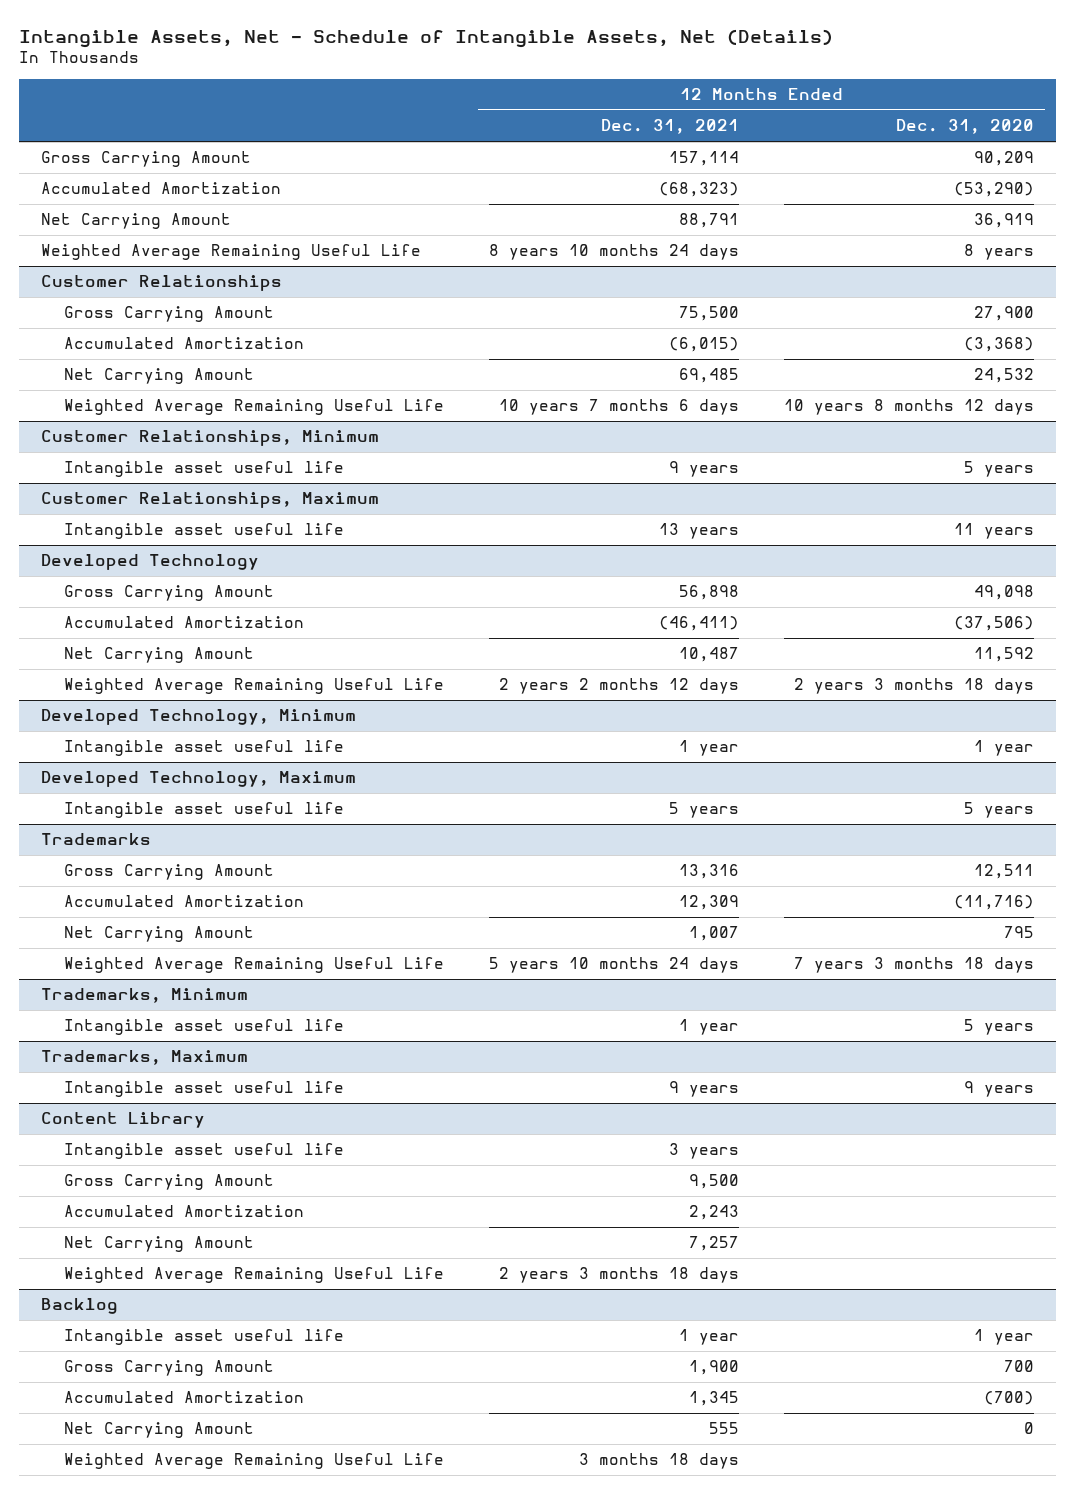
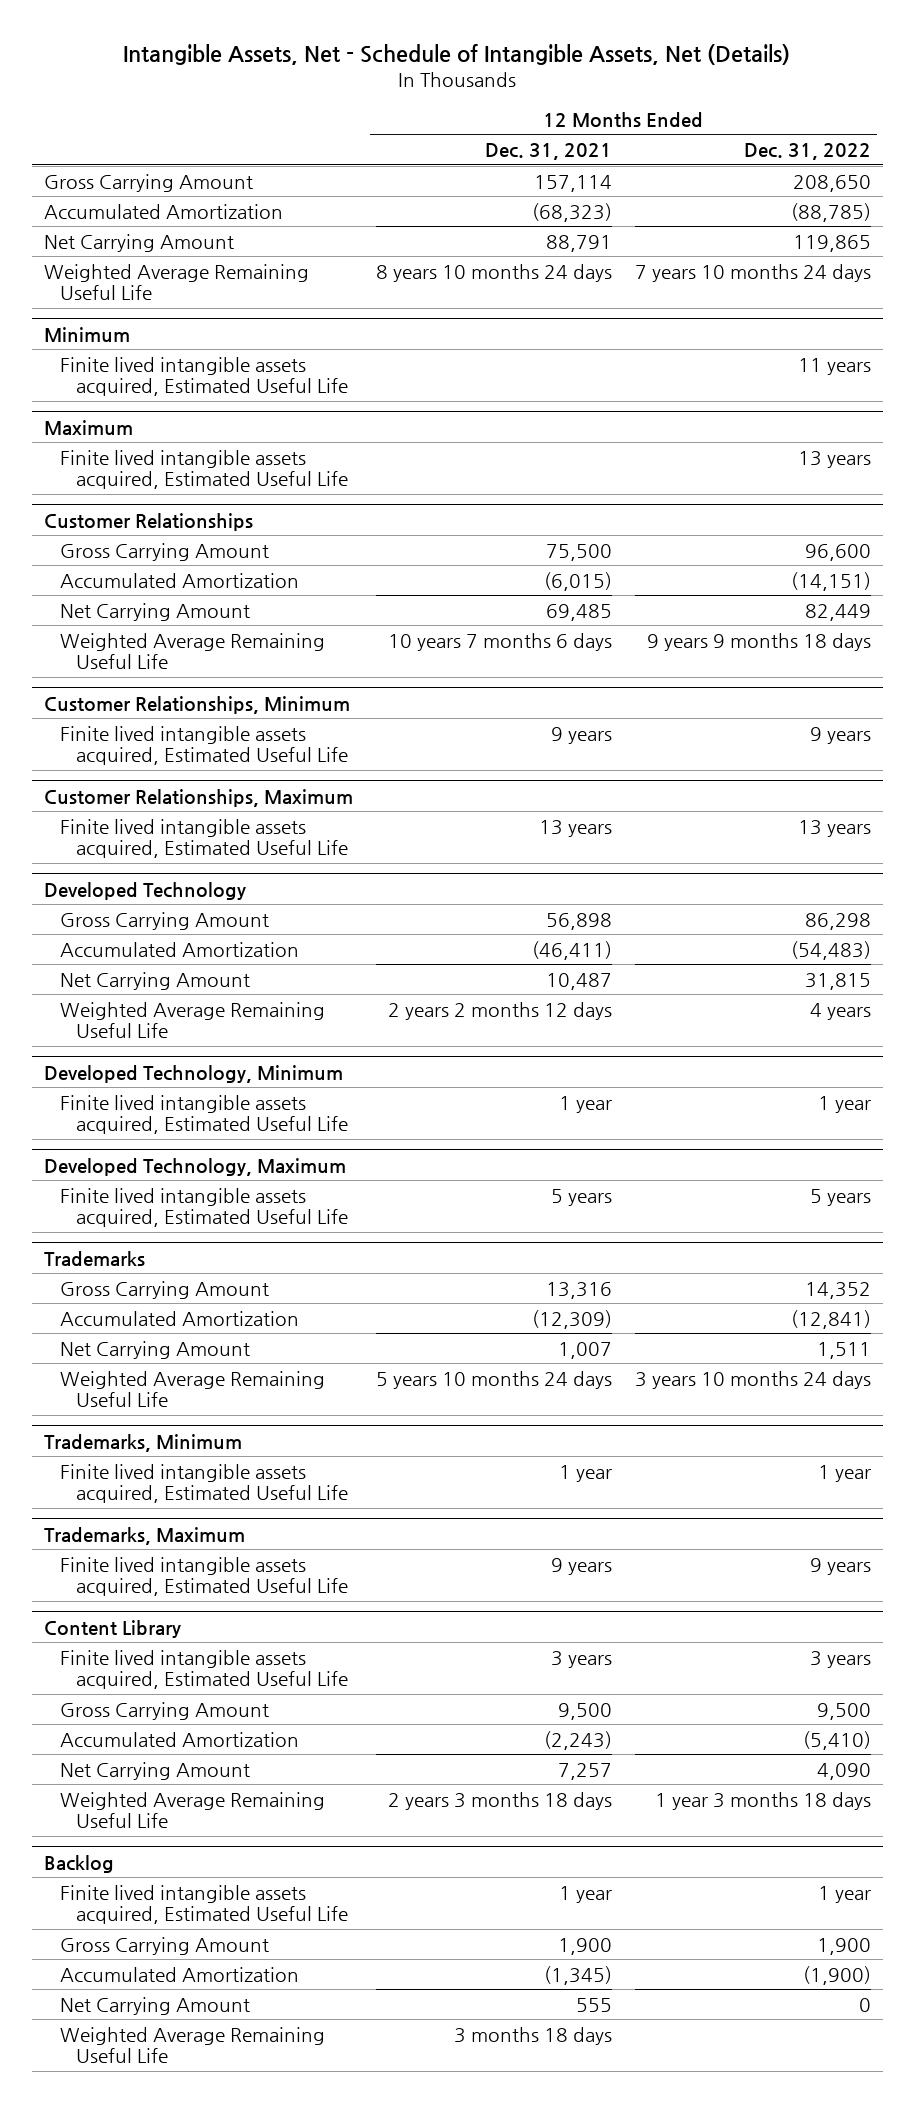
- | 12 Months Ended Dec. 31, 2021 | 12 Months Ended Dec. 31, 2020
+ | 12 Months Ended Dec. 31, 2021 | 12 Months Ended Dec. 31, 2022
+ Minimum
+ Finite lived intangible assets acquired, Estimated Useful Life | | 11 years
+ Maximum
+ Finite lived intangible assets acquired, Estimated Useful Life | | 13 years
@ Customer Relationships, Minimum
- Intangible asset useful life | 9 years | 5 years
+ Finite lived intangible assets acquired, Estimated Useful Life | 9 years | 9 years
@ Customer Relationships, Maximum
- Intangible asset useful life | 13 years | 11 years
+ Finite lived intangible assets acquired, Estimated Useful Life | 13 years | 13 years
@ Developed Technology, Minimum
- Intangible asset useful life | 1 year | 1 year
+ Finite lived intangible assets acquired, Estimated Useful Life | 1 year | 1 year
@ Developed Technology, Maximum
- Intangible asset useful life | 5 years | 5 years
+ Finite lived intangible assets acquired, Estimated Useful Life | 5 years | 5 years
@ Trademarks
- Accumulated Amortization | 12,309 | (11,716)
+ Accumulated Amortization | (12,309) | (12,841)
@ Trademarks, Minimum
- Intangible asset useful life | 1 year | 5 years
+ Finite lived intangible assets acquired, Estimated Useful Life | 1 year | 1 year
@ Trademarks, Maximum
- Intangible asset useful life | 9 years | 9 years
+ Finite lived intangible assets acquired, Estimated Useful Life | 9 years | 9 years
@ Content Library
- Intangible asset useful life | 3 years |
+ Finite lived intangible assets acquired, Estimated Useful Life | 3 years | 3 years
- Accumulated Amortization | 2,243 |
+ Accumulated Amortization | (2,243) | (5,410)
@ Backlog
- Intangible asset useful life | 1 year | 1 year
+ Finite lived intangible assets acquired, Estimated Useful Life | 1 year | 1 year
- Accumulated Amortization | 1,345 | (700)
+ Accumulated Amortization | (1,345) | (1,900)

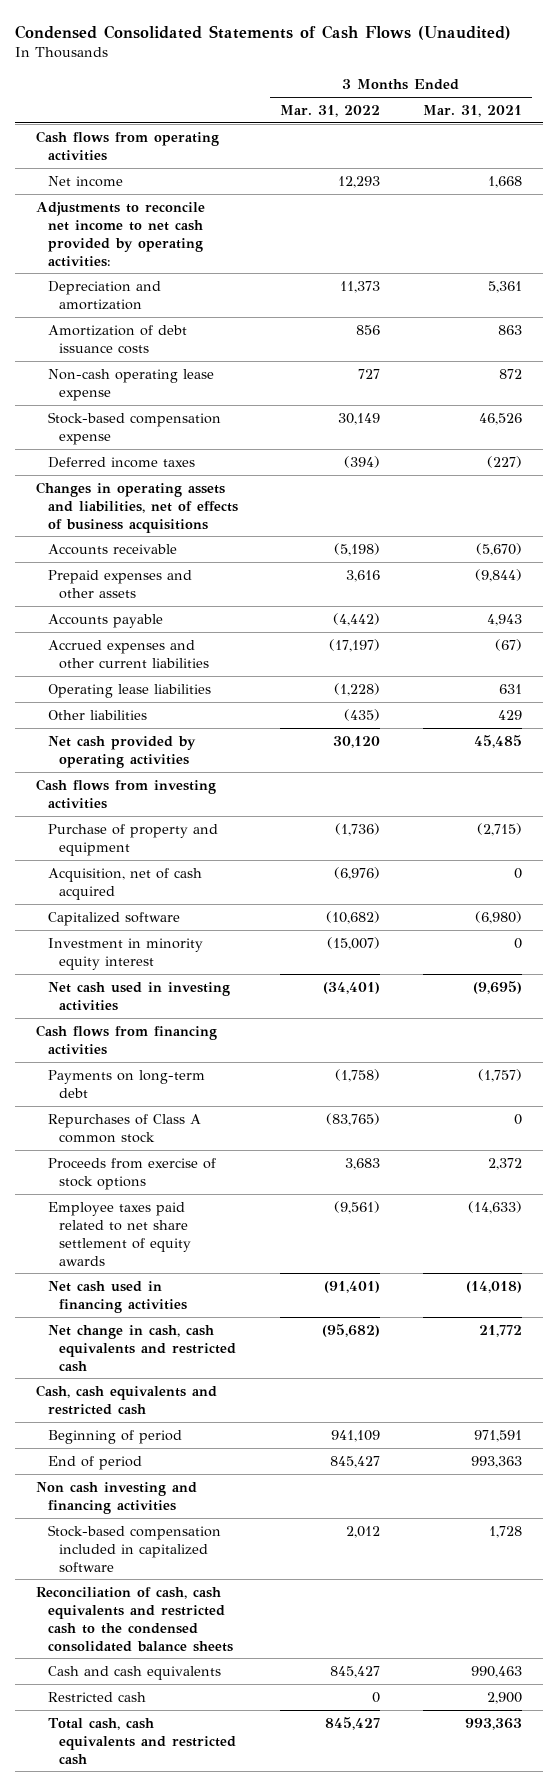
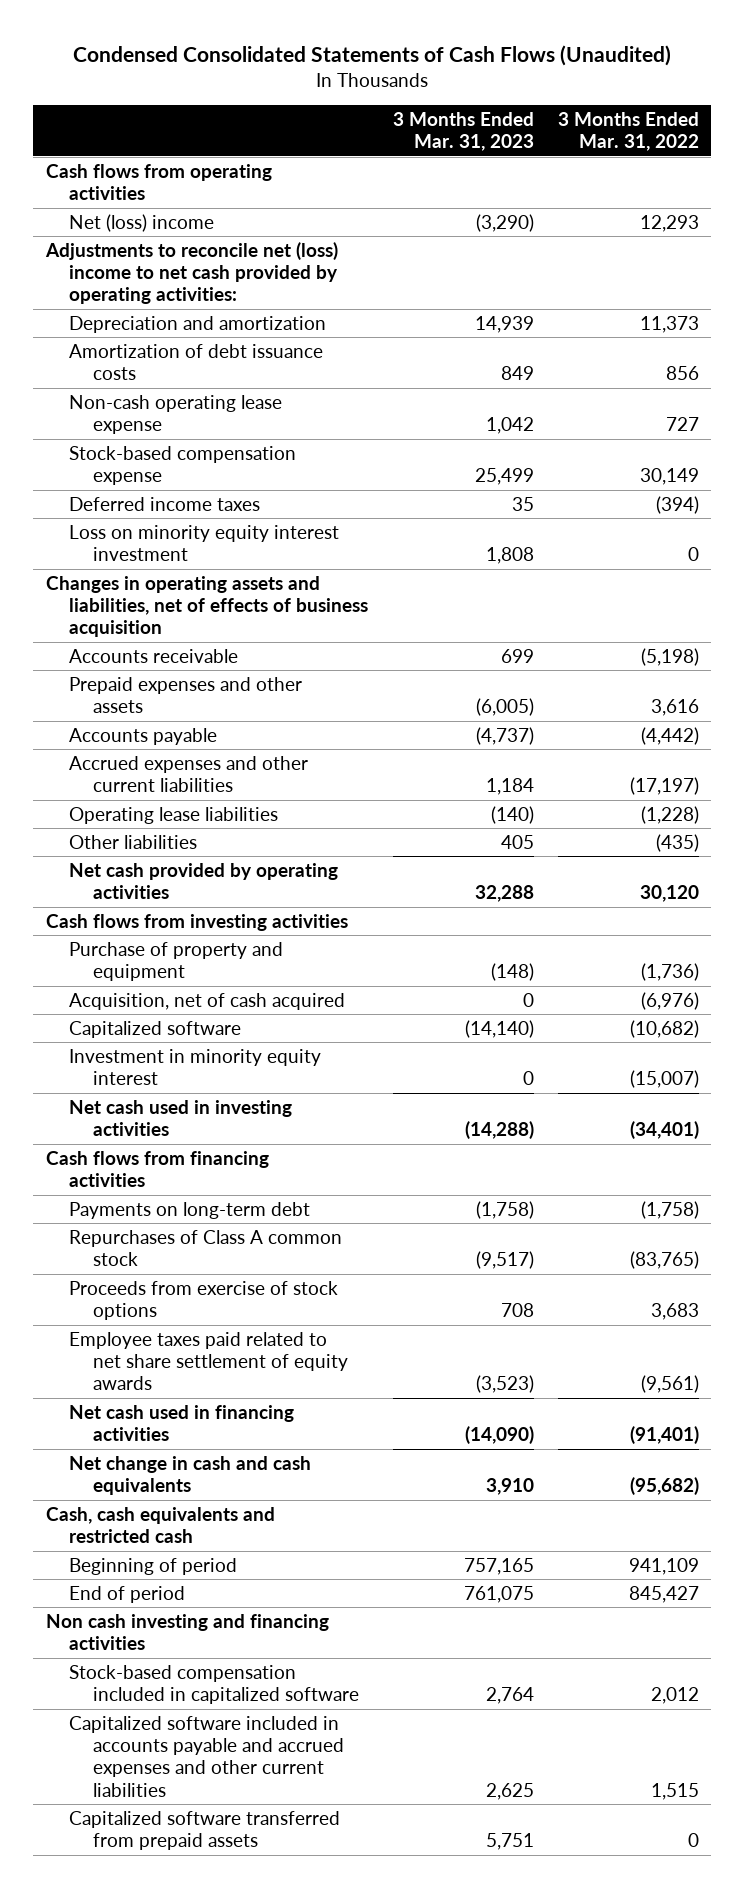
- | 3 Months Ended Mar. 31, 2022 | 3 Months Ended Mar. 31, 2021
+ | 3 Months Ended Mar. 31, 2023 | 3 Months Ended Mar. 31, 2022
- Net income | 12,293 | 1,668
- Adjustments to reconcile net income to net cash provided by operating activities:
+ Net (loss) income | (3,290) | 12,293
+ Adjustments to reconcile net (loss) income to net cash provided by operating activities:
- Changes in operating assets and liabilities, net of effects of business acquisitions
+ Loss on minority equity interest investment | 1,808 | 0
+ Changes in operating assets and liabilities, net of effects of business acquisition
- Net change in cash, cash equivalents and restricted cash | (95,682) | 21,772
+ Net change in cash and cash equivalents | 3,910 | (95,682)
- Reconciliation of cash, cash equivalents and restricted cash to the condensed consolidated balance sheets
- Cash and cash equivalents | 845,427 | 990,463
- Restricted cash | 0 | 2,900
- Total cash, cash equivalents and restricted cash | 845,427 | 993,363
+ Capitalized software included in accounts payable and accrued expenses and other current liabilities | 2,625 | 1,515
+ Capitalized software transferred from prepaid assets | 5,751 | 0

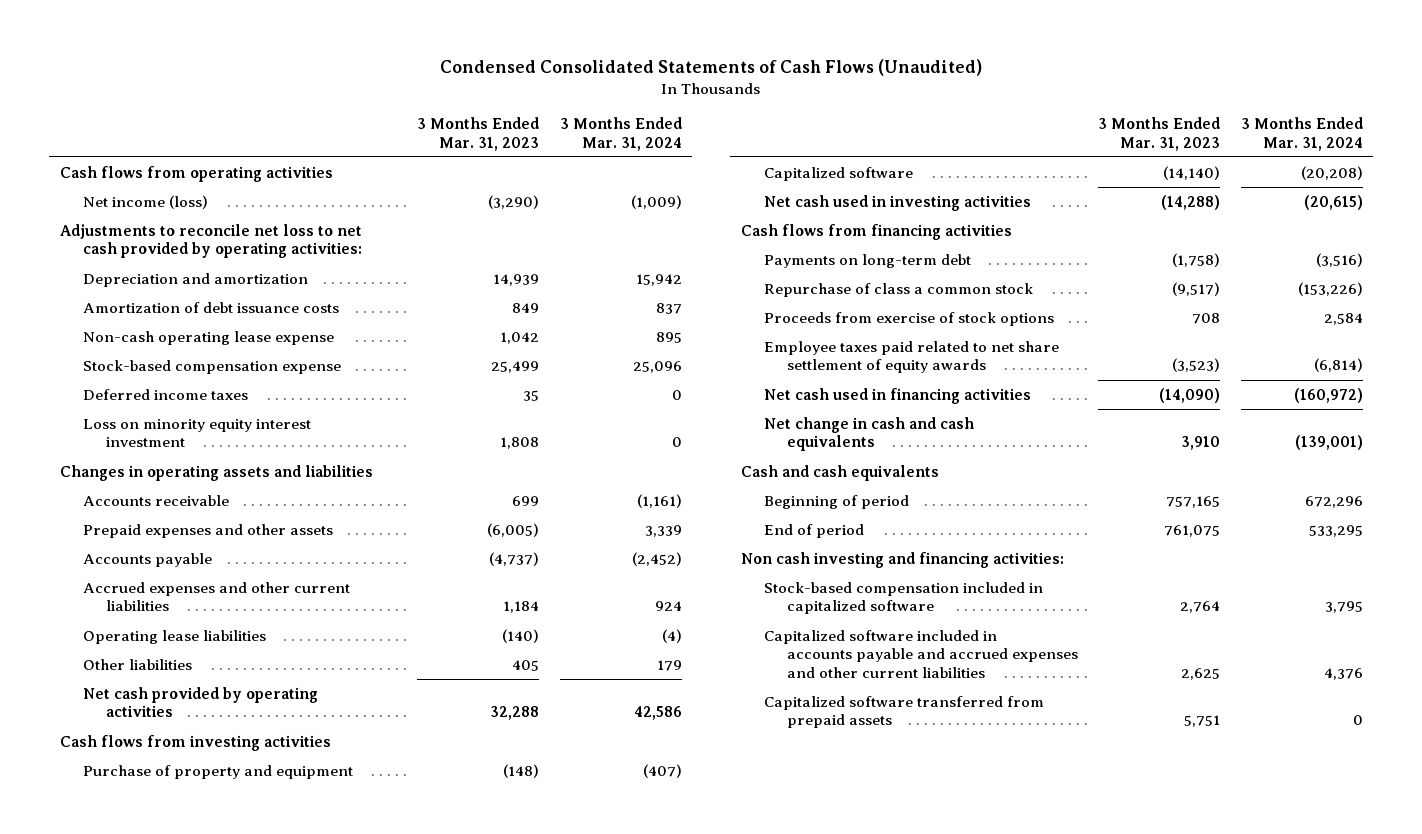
- | 3 Months Ended Mar. 31, 2023 | 3 Months Ended Mar. 31, 2022
+ | 3 Months Ended Mar. 31, 2023 | 3 Months Ended Mar. 31, 2024
- Net (loss) income | (3,290) | 12,293
- Adjustments to reconcile net (loss) income to net cash provided by operating activities:
+ Net income (loss) | (3,290) | (1,009)
+ Adjustments to reconcile net loss to net cash provided by operating activities:
- Changes in operating assets and liabilities, net of effects of business acquisition
+ Changes in operating assets and liabilities
- Acquisition, net of cash acquired | 0 | (6,976)
- Investment in minority equity interest | 0 | (15,007)
- Repurchases of Class A common stock | (9,517) | (83,765)
+ Repurchase of class a common stock | (9,517) | (153,226)
- Cash, cash equivalents and restricted cash
+ Cash and cash equivalents
- Non cash investing and financing activities
+ Non cash investing and financing activities:

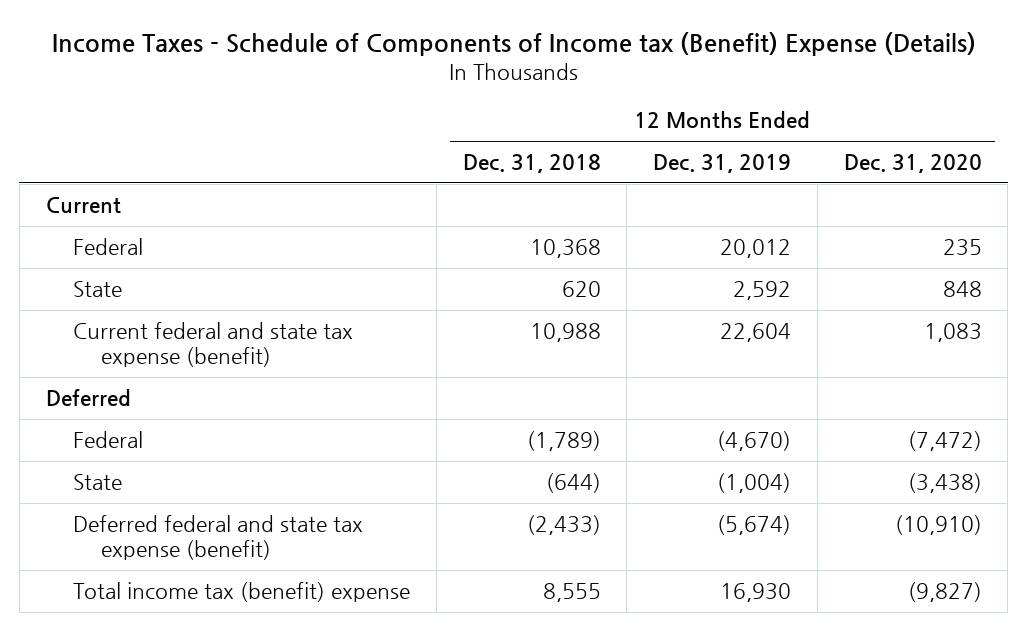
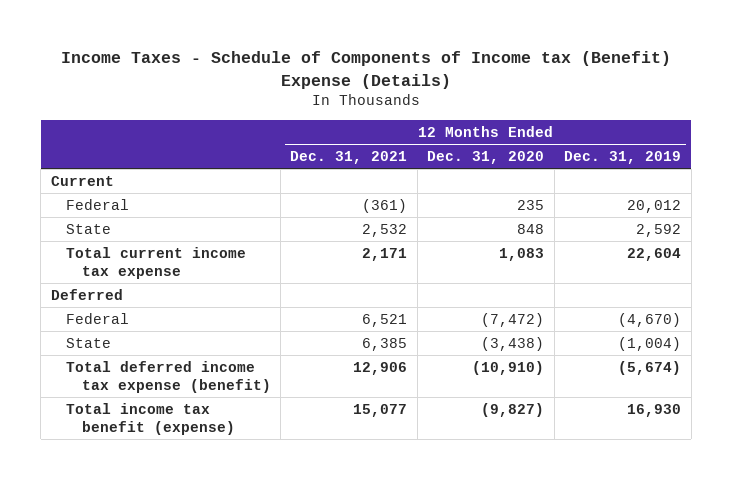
- | 12 Months Ended Dec. 31, 2018 | 12 Months Ended Dec. 31, 2019 | 12 Months Ended Dec. 31, 2020
+ | 12 Months Ended Dec. 31, 2021 | 12 Months Ended Dec. 31, 2020 | 12 Months Ended Dec. 31, 2019
- Current federal and state tax expense (benefit) | 10,988 | 22,604 | 1,083
+ Total current income tax expense | 2,171 | 1,083 | 22,604
- Deferred federal and state tax expense (benefit) | (2,433) | (5,674) | (10,910)
- Total income tax (benefit) expense | 8,555 | 16,930 | (9,827)
+ Total deferred income tax expense (benefit) | 12,906 | (10,910) | (5,674)
+ Total income tax benefit (expense) | 15,077 | (9,827) | 16,930

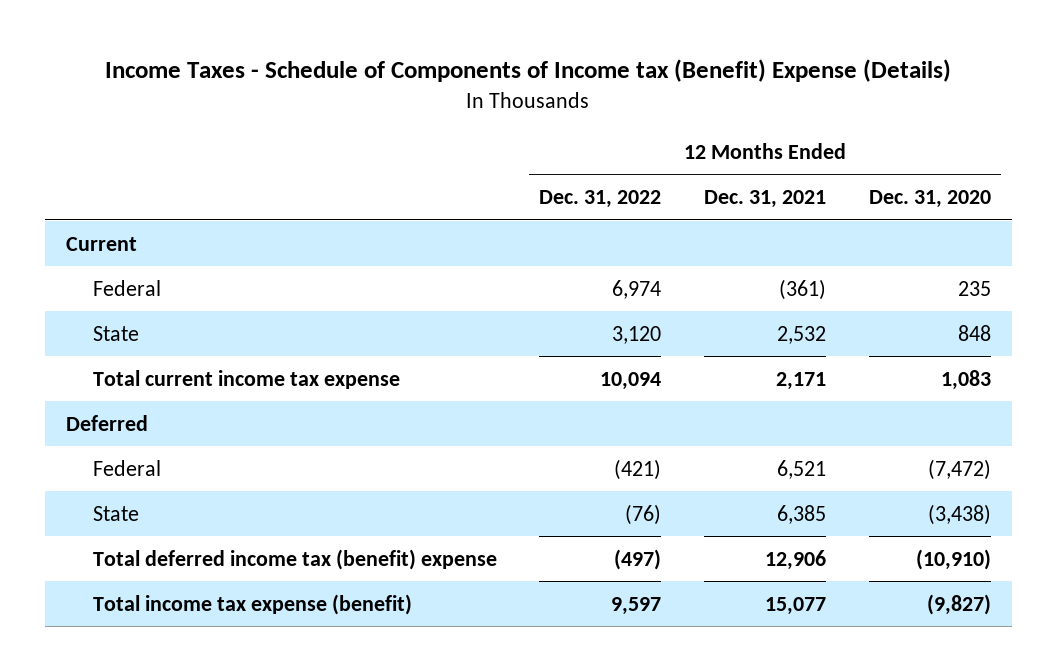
- | 12 Months Ended Dec. 31, 2021 | 12 Months Ended Dec. 31, 2020 | 12 Months Ended Dec. 31, 2019
+ | 12 Months Ended Dec. 31, 2022 | 12 Months Ended Dec. 31, 2021 | 12 Months Ended Dec. 31, 2020
- Total deferred income tax expense (benefit) | 12,906 | (10,910) | (5,674)
- Total income tax benefit (expense) | 15,077 | (9,827) | 16,930
+ Total deferred income tax (benefit) expense | (497) | 12,906 | (10,910)
+ Total income tax expense (benefit) | 9,597 | 15,077 | (9,827)

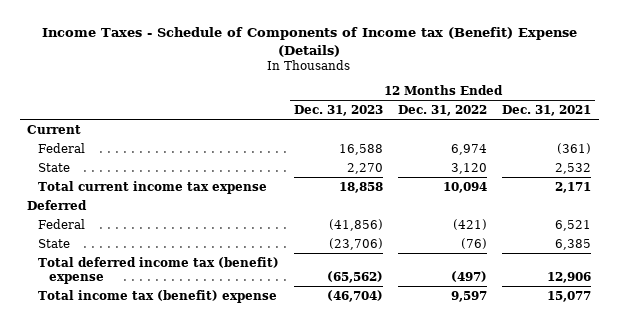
- | 12 Months Ended Dec. 31, 2022 | 12 Months Ended Dec. 31, 2021 | 12 Months Ended Dec. 31, 2020
+ | 12 Months Ended Dec. 31, 2023 | 12 Months Ended Dec. 31, 2022 | 12 Months Ended Dec. 31, 2021
- Total income tax expense (benefit) | 9,597 | 15,077 | (9,827)
+ Total income tax (benefit) expense | (46,704) | 9,597 | 15,077

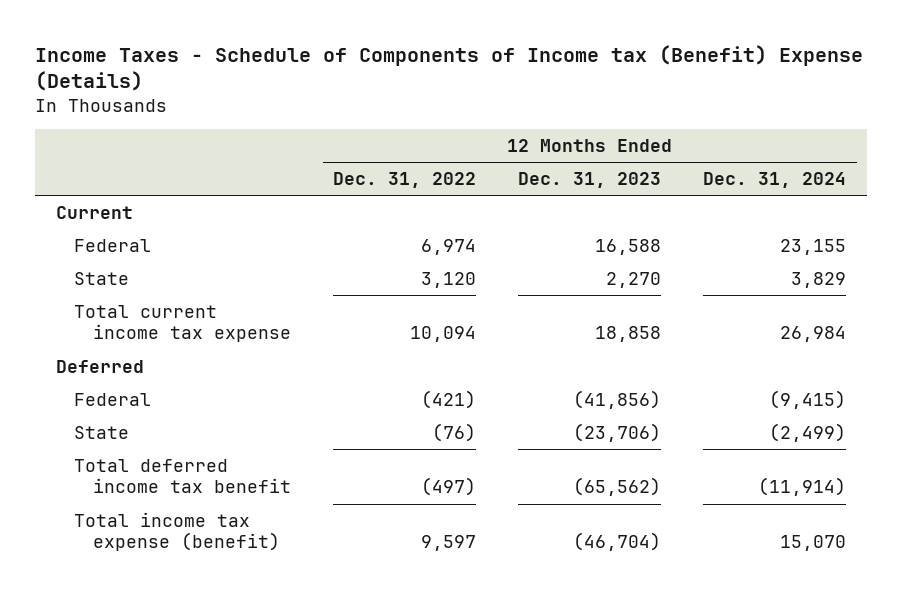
- | 12 Months Ended Dec. 31, 2023 | 12 Months Ended Dec. 31, 2022 | 12 Months Ended Dec. 31, 2021
+ | 12 Months Ended Dec. 31, 2022 | 12 Months Ended Dec. 31, 2023 | 12 Months Ended Dec. 31, 2024
- Total deferred income tax (benefit) expense | (65,562) | (497) | 12,906
- Total income tax (benefit) expense | (46,704) | 9,597 | 15,077
+ Total deferred income tax benefit | (497) | (65,562) | (11,914)
+ Total income tax expense (benefit) | 9,597 | (46,704) | 15,070

